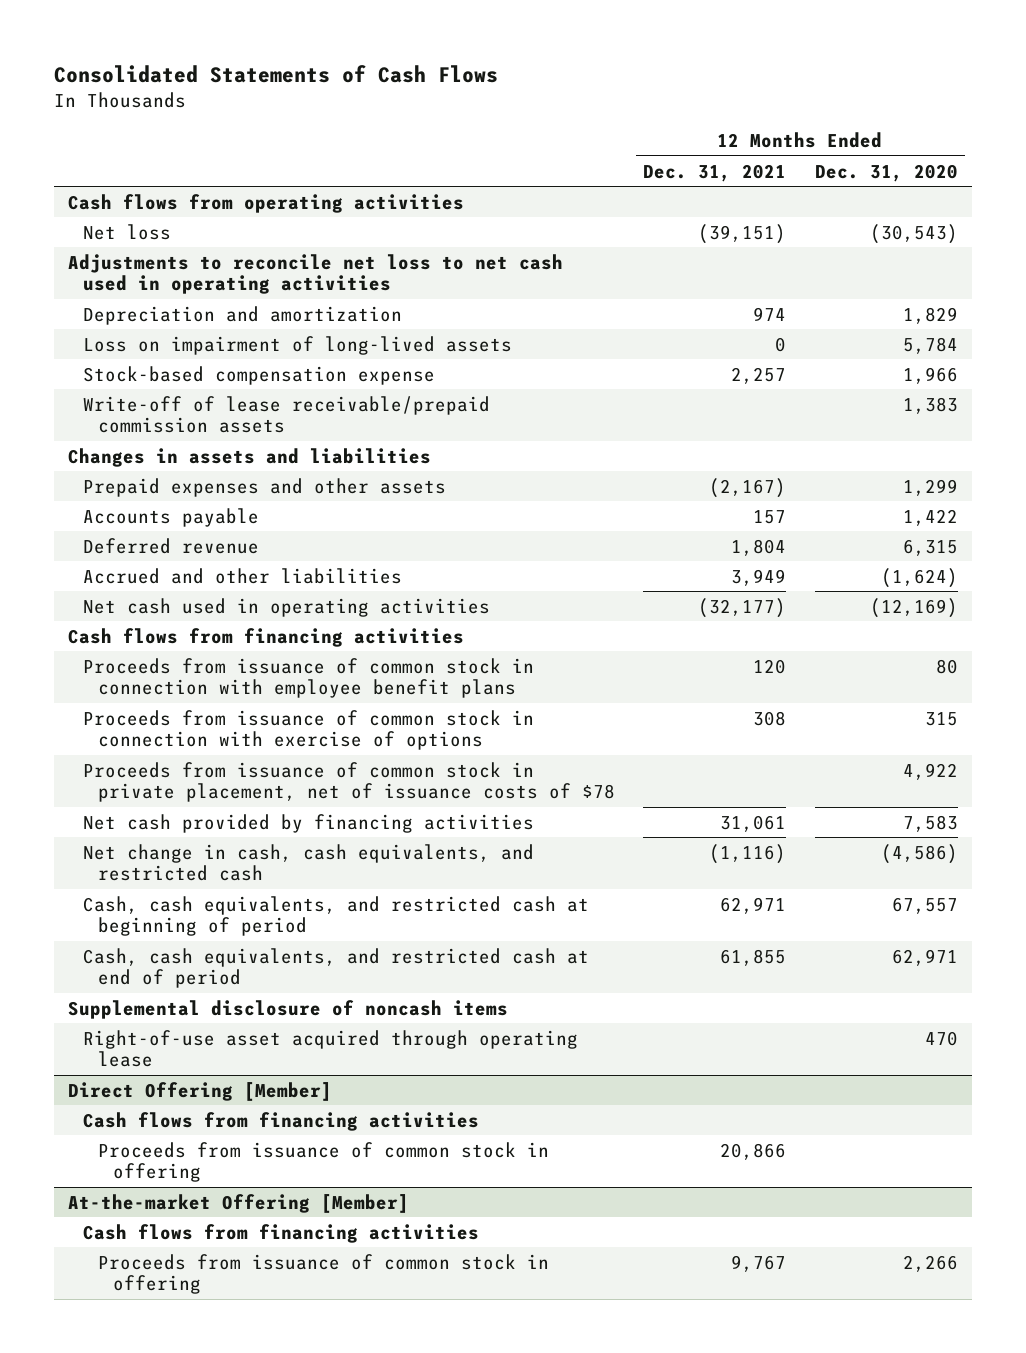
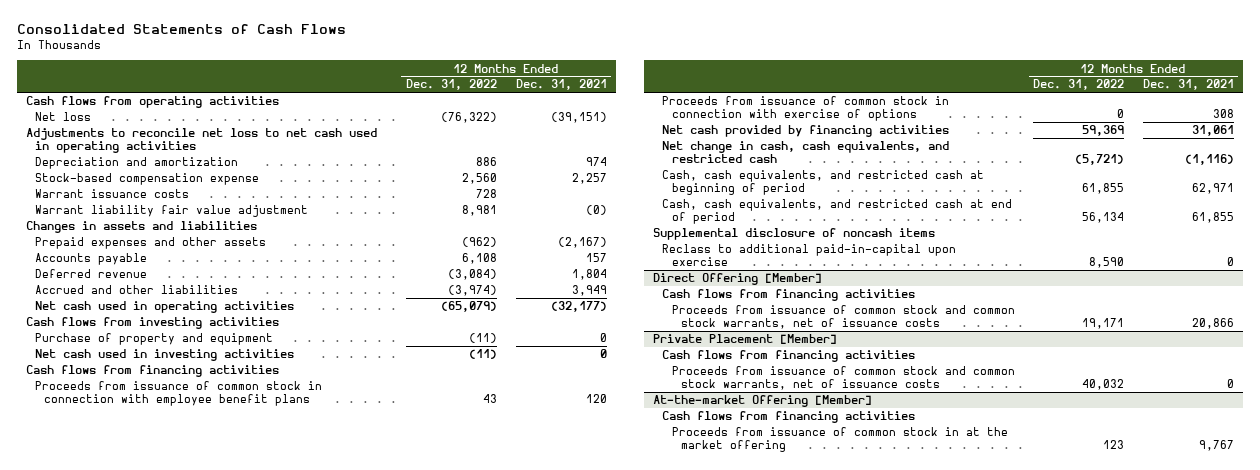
- | 12 Months Ended Dec. 31, 2021 | 12 Months Ended Dec. 31, 2020
+ | 12 Months Ended Dec. 31, 2022 | 12 Months Ended Dec. 31, 2021
- Loss on impairment of long-lived assets | 0 | 5,784
- Write-off of lease receivable/prepaid commission assets | | 1,383
+ Warrant issuance costs | 728 |
+ Warrant liability fair value adjustment | 8,981 | (0)
+ Cash flows from investing activities
+ Purchase of property and equipment | (11) | 0
+ Net cash used in investing activities | (11) | 0
- Proceeds from issuance of common stock in private placement, net of issuance costs of $78 | | 4,922
- Right-of-use asset acquired through operating lease | | 470
+ Reclass to additional paid-in-capital upon exercise | 8,590 | 0
@ Direct Offering [Member]
- Proceeds from issuance of common stock in offering | 20,866 |
+ Proceeds from issuance of common stock and common stock warrants, net of issuance costs | 19,171 | 20,866
+ Private Placement [Member]
+ Cash flows from financing activities
+ Proceeds from issuance of common stock and common stock warrants, net of issuance costs | 40,032 | 0
@ At-the-market Offering [Member]
- Proceeds from issuance of common stock in offering | 9,767 | 2,266
+ Proceeds from issuance of common stock in at the market offering | 123 | 9,767

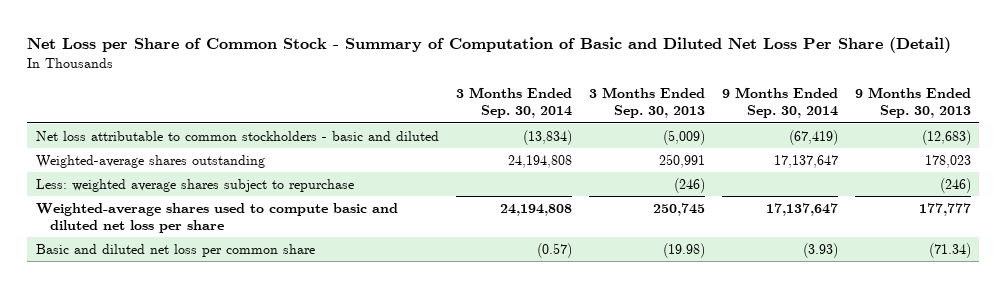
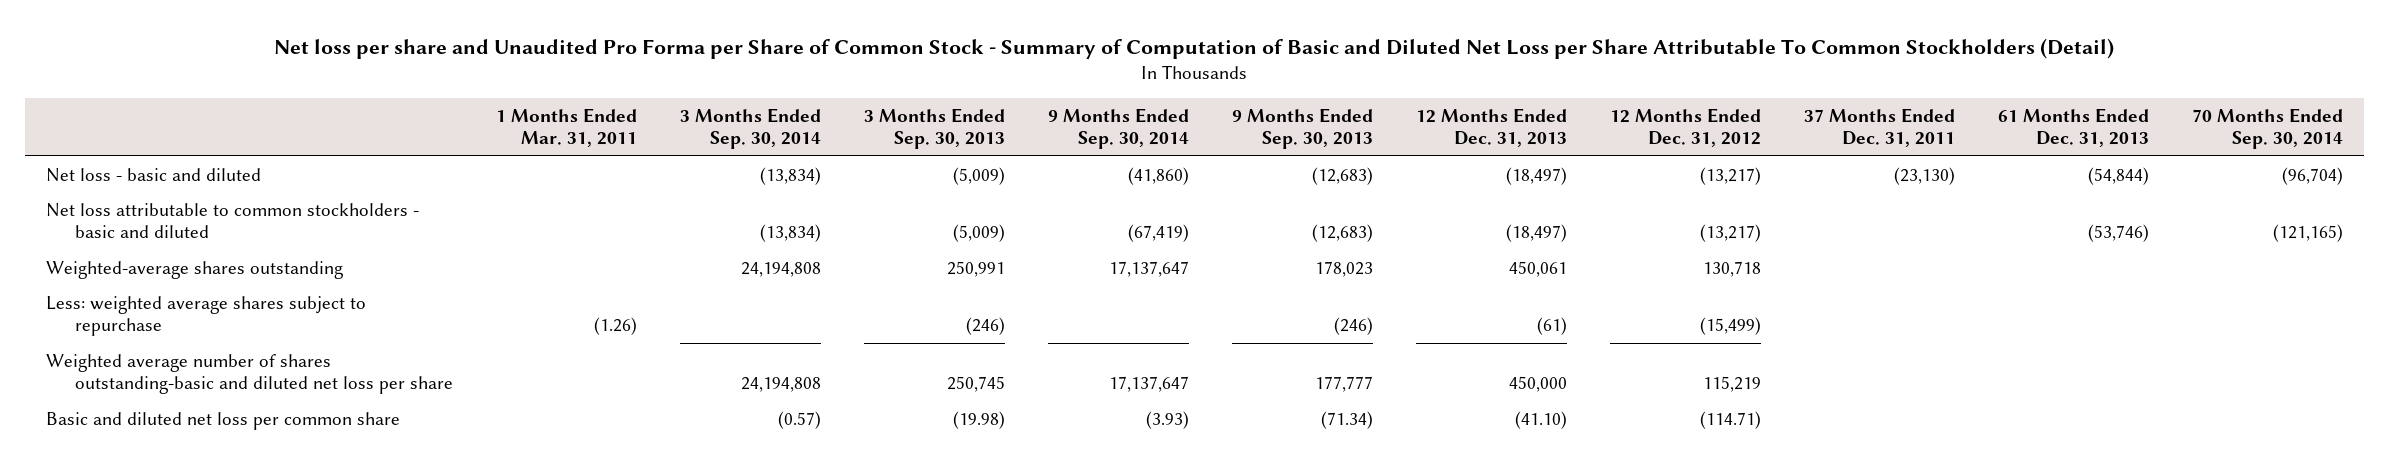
- Net Loss per Share of Common Stock - Summary of Computation of Basic and Diluted Net Loss Per Share (Detail)
+ Net loss per share and Unaudited Pro Forma per Share of Common Stock - Summary of Computation of Basic and Diluted Net Loss per Share Attributable To Common Stockholders (Detail)
- | 3 Months Ended Sep. 30, 2014 | 3 Months Ended Sep. 30, 2013 | 9 Months Ended Sep. 30, 2014 | 9 Months Ended Sep. 30, 2013
+ | 1 Months Ended Mar. 31, 2011 | 3 Months Ended Sep. 30, 2014 | 3 Months Ended Sep. 30, 2013 | 9 Months Ended Sep. 30, 2014 | 9 Months Ended Sep. 30, 2013 | 12 Months Ended Dec. 31, 2013 | 12 Months Ended Dec. 31, 2012 | 37 Months Ended Dec. 31, 2011 | 61 Months Ended Dec. 31, 2013 | 70 Months Ended Sep. 30, 2014
+ Net loss - basic and diluted | | (13,834) | (5,009) | (41,860) | (12,683) | (18,497) | (13,217) | (23,130) | (54,844) | (96,704)
- Weighted-average shares used to compute basic and diluted net loss per share | 24,194,808 | 250,745 | 17,137,647 | 177,777
+ Weighted average number of shares outstanding-basic and diluted net loss per share | | 24,194,808 | 250,745 | 17,137,647 | 177,777 | 450,000 | 115,219 | | |

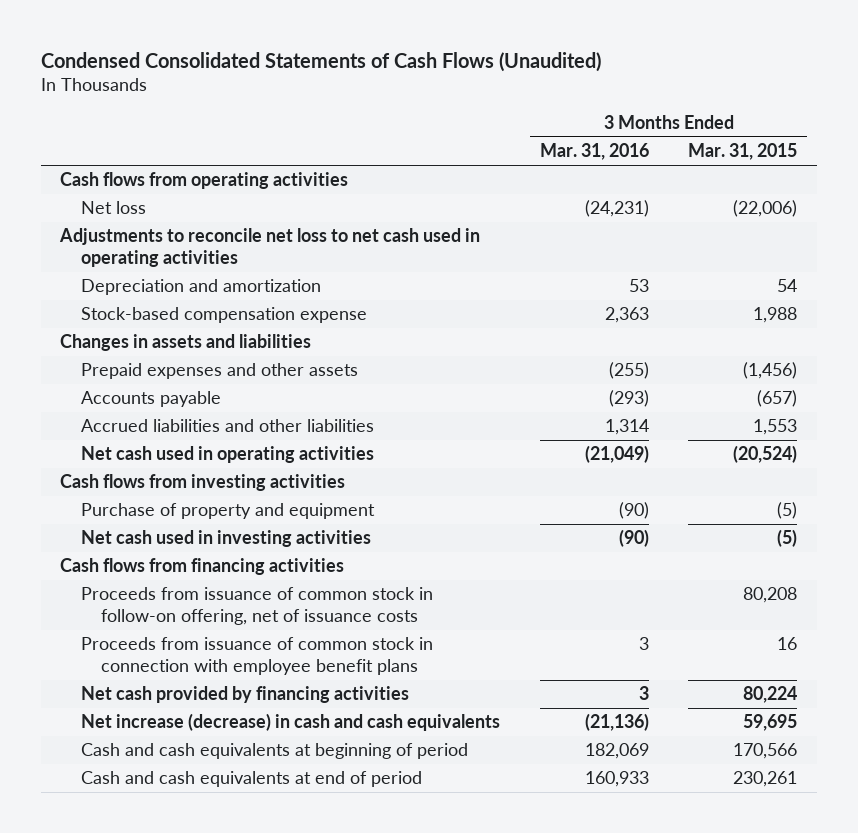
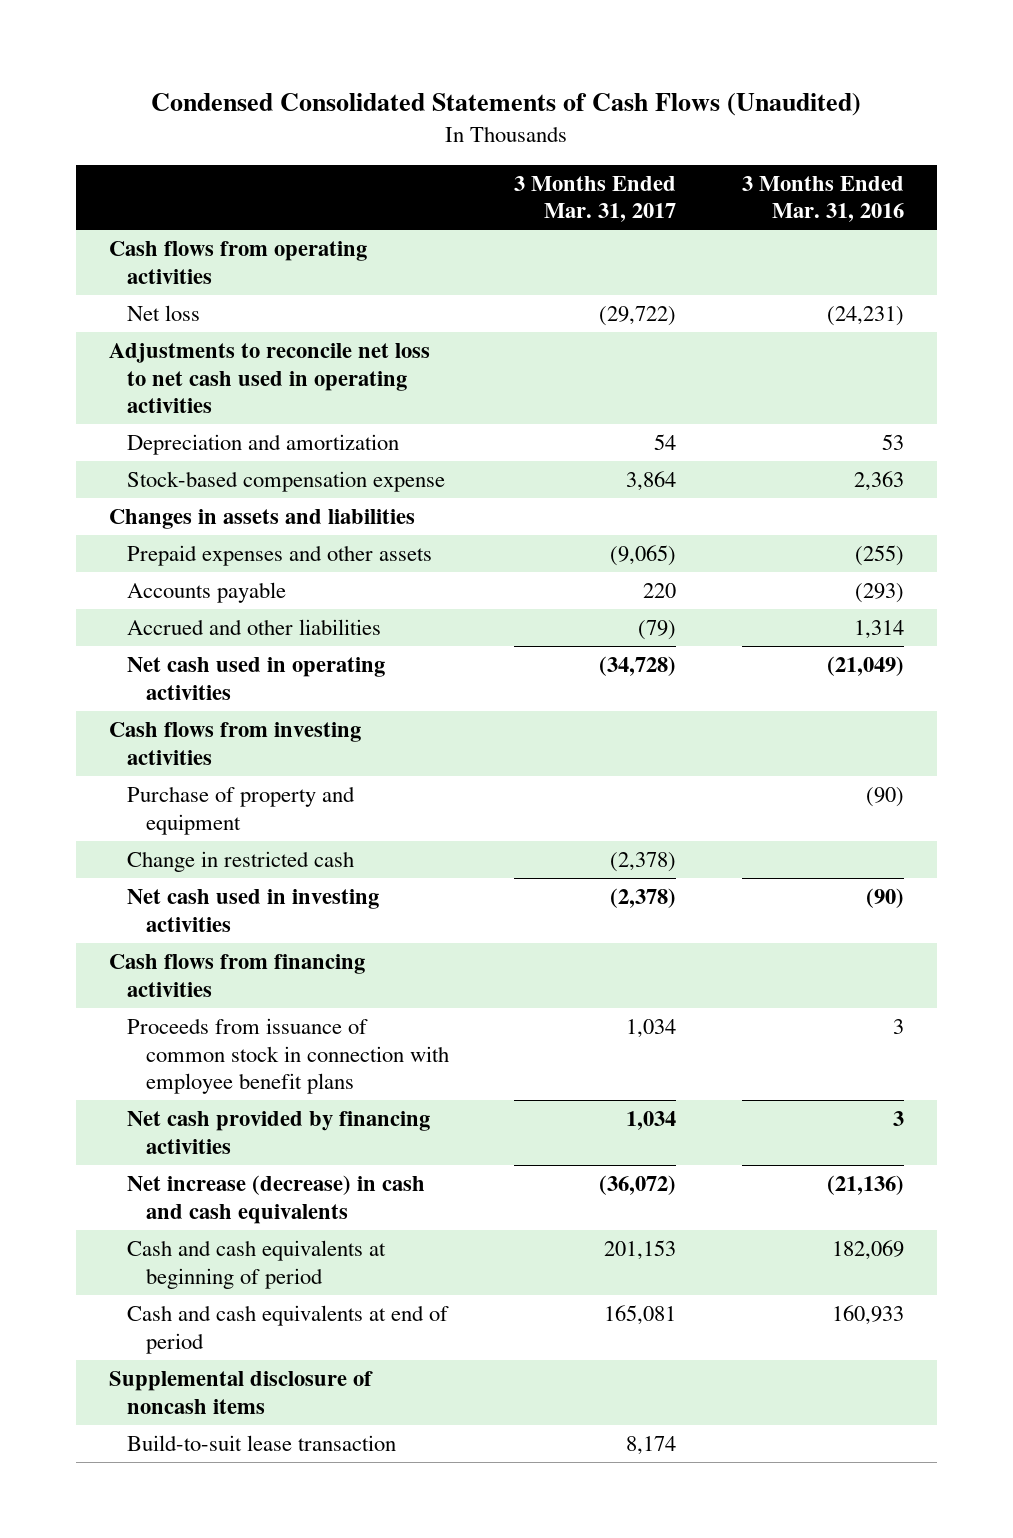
- | 3 Months Ended Mar. 31, 2016 | 3 Months Ended Mar. 31, 2015
+ | 3 Months Ended Mar. 31, 2017 | 3 Months Ended Mar. 31, 2016
- Accrued liabilities and other liabilities | 1,314 | 1,553
+ Accrued and other liabilities | (79) | 1,314
+ Change in restricted cash | (2,378) |
- Proceeds from issuance of common stock in follow-on offering, net of issuance costs | | 80,208
+ Supplemental disclosure of noncash items
+ Build-to-suit lease transaction | 8,174 |

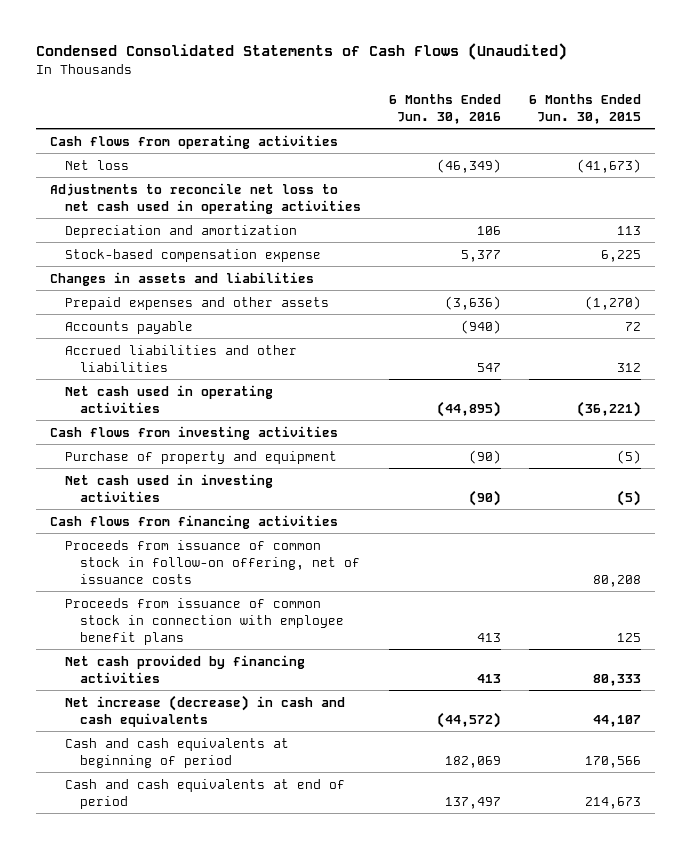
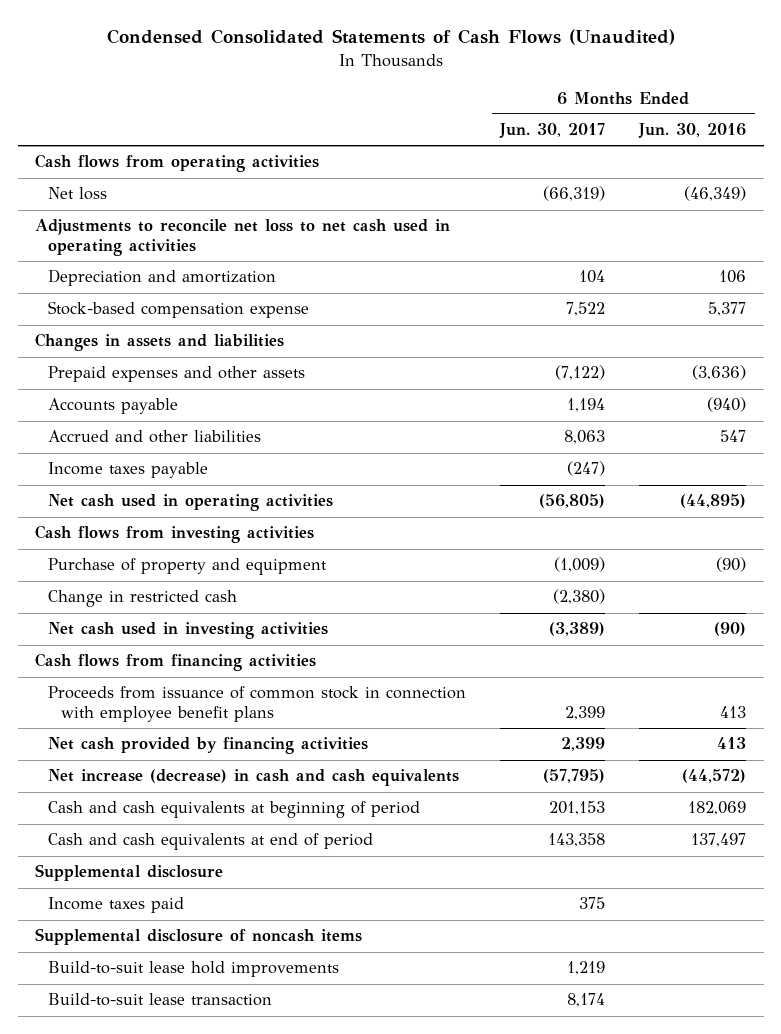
- | 6 Months Ended Jun. 30, 2016 | 6 Months Ended Jun. 30, 2015
+ | 6 Months Ended Jun. 30, 2017 | 6 Months Ended Jun. 30, 2016
- Accrued liabilities and other liabilities | 547 | 312
+ Accrued and other liabilities | 8,063 | 547
+ Income taxes payable | (247) |
+ Change in restricted cash | (2,380) |
- Proceeds from issuance of common stock in follow-on offering, net of issuance costs | | 80,208
+ Supplemental disclosure
+ Income taxes paid | 375 |
+ Supplemental disclosure of noncash items
+ Build-to-suit lease hold improvements | 1,219 |
+ Build-to-suit lease transaction | 8,174 |

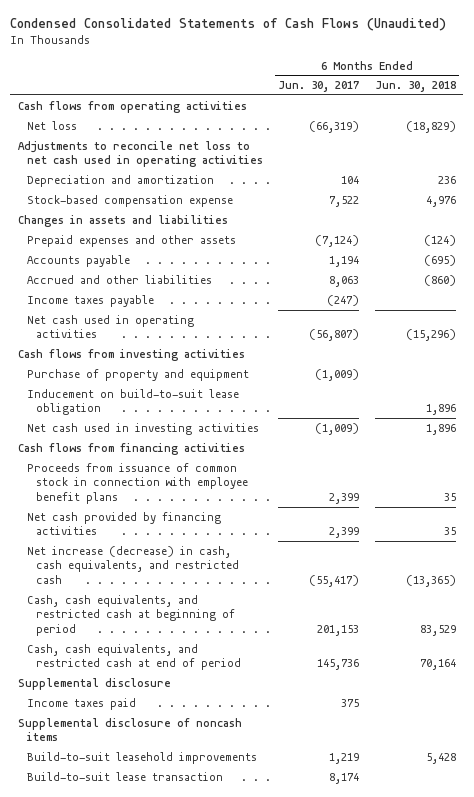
- | 6 Months Ended Jun. 30, 2017 | 6 Months Ended Jun. 30, 2016
+ | 6 Months Ended Jun. 30, 2017 | 6 Months Ended Jun. 30, 2018
- Prepaid expenses and other assets | (7,122) | (3,636)
+ Prepaid expenses and other assets | (7,124) | (124)
- Net cash used in operating activities | (56,805) | (44,895)
+ Net cash used in operating activities | (56,807) | (15,296)
- Change in restricted cash | (2,380) |
- Net cash used in investing activities | (3,389) | (90)
+ Inducement on build-to-suit lease obligation | | 1,896
+ Net cash used in investing activities | (1,009) | 1,896
- Net increase (decrease) in cash and cash equivalents | (57,795) | (44,572)
- Cash and cash equivalents at beginning of period | 201,153 | 182,069
- Cash and cash equivalents at end of period | 143,358 | 137,497
+ Net increase (decrease) in cash, cash equivalents, and restricted cash | (55,417) | (13,365)
+ Cash, cash equivalents, and restricted cash at beginning of period | 201,153 | 83,529
+ Cash, cash equivalents, and restricted cash at end of period | 145,736 | 70,164
- Build-to-suit lease hold improvements | 1,219 |
+ Build-to-suit leasehold improvements | 1,219 | 5,428

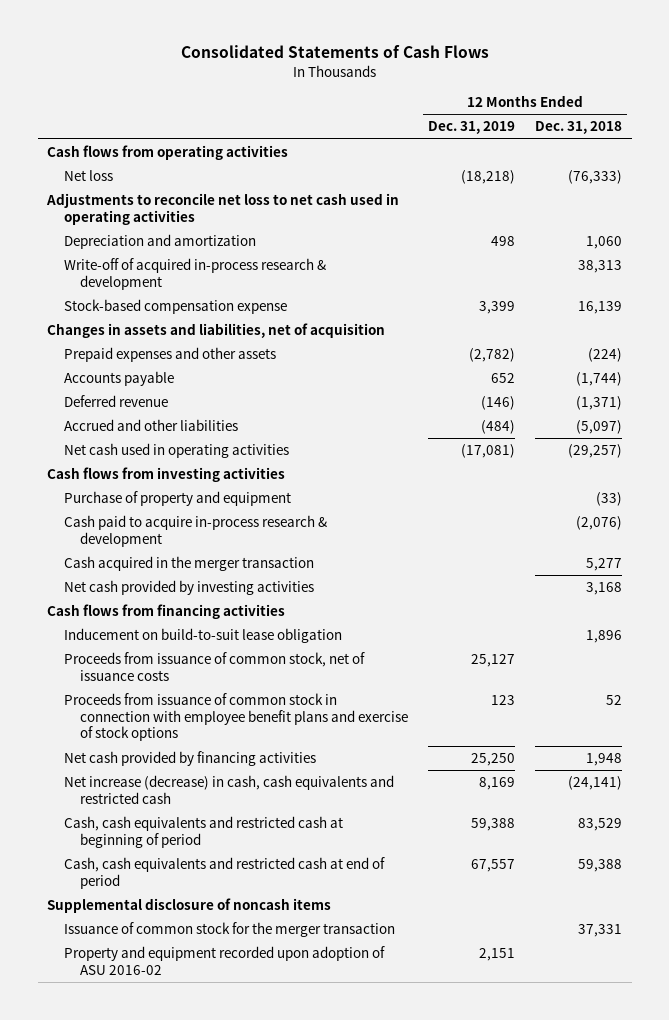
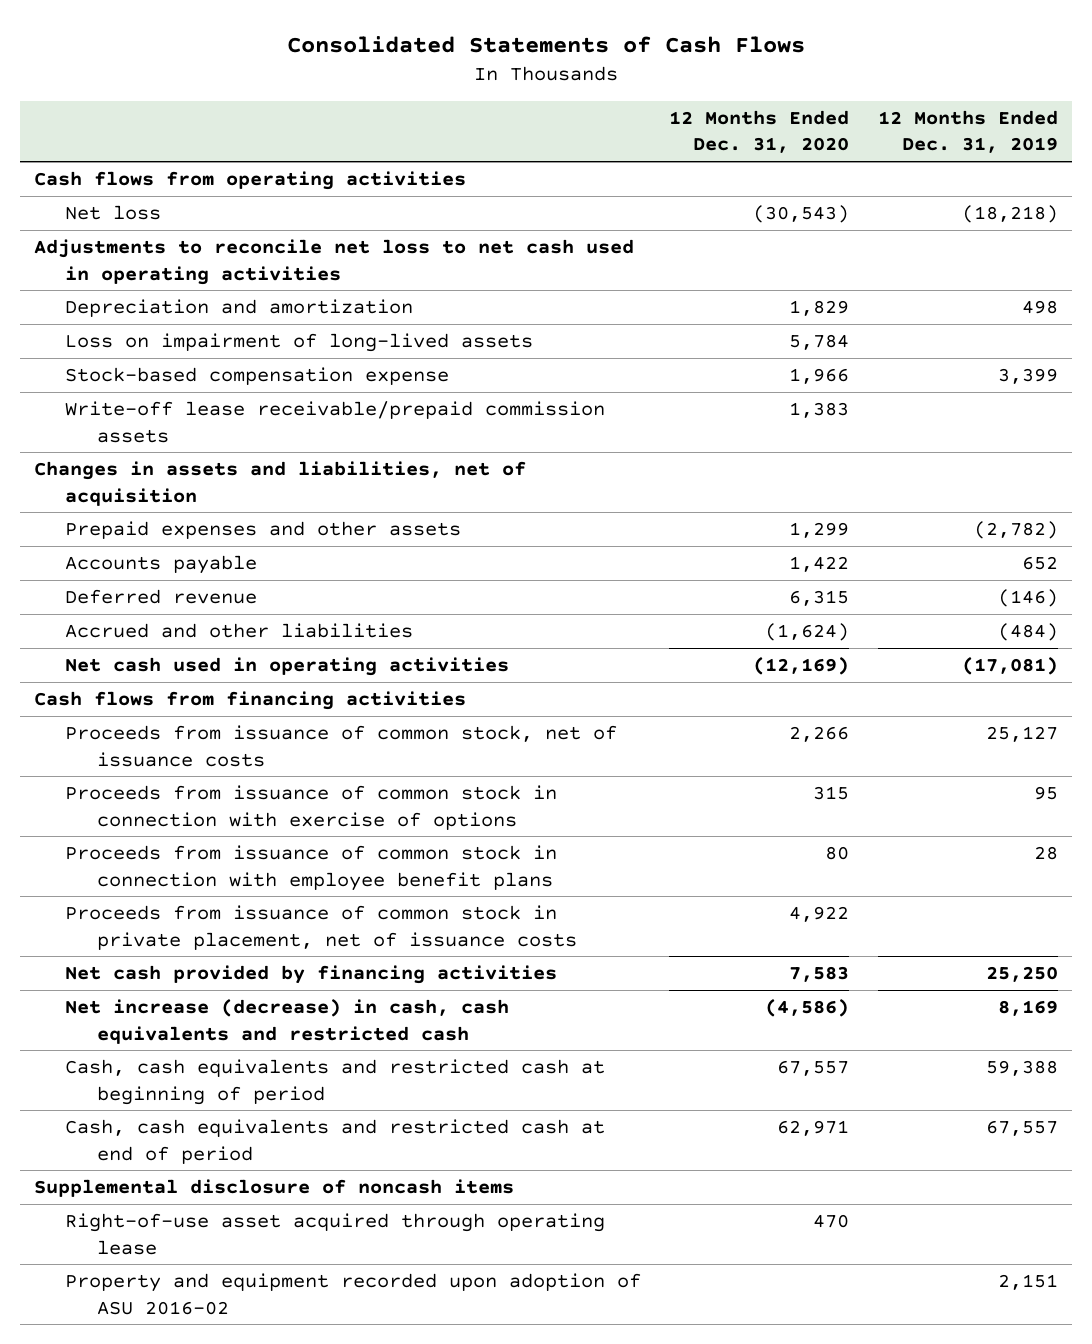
- | 12 Months Ended Dec. 31, 2019 | 12 Months Ended Dec. 31, 2018
+ | 12 Months Ended Dec. 31, 2020 | 12 Months Ended Dec. 31, 2019
- Write-off of acquired in-process research & development | | 38,313
+ Loss on impairment of long-lived assets | 5,784 |
+ Write-off lease receivable/prepaid commission assets | 1,383 |
- Cash flows from investing activities
- Purchase of property and equipment | | (33)
- Cash paid to acquire in-process research & development | | (2,076)
- Cash acquired in the merger transaction | | 5,277
- Net cash provided by investing activities | | 3,168
- Inducement on build-to-suit lease obligation | | 1,896
- Proceeds from issuance of common stock in connection with employee benefit plans and exercise of stock options | 123 | 52
+ Proceeds from issuance of common stock in connection with exercise of options | 315 | 95
+ Proceeds from issuance of common stock in connection with employee benefit plans | 80 | 28
+ Proceeds from issuance of common stock in private placement, net of issuance costs | 4,922 |
- Issuance of common stock for the merger transaction | | 37,331
+ Right-of-use asset acquired through operating lease | 470 |

